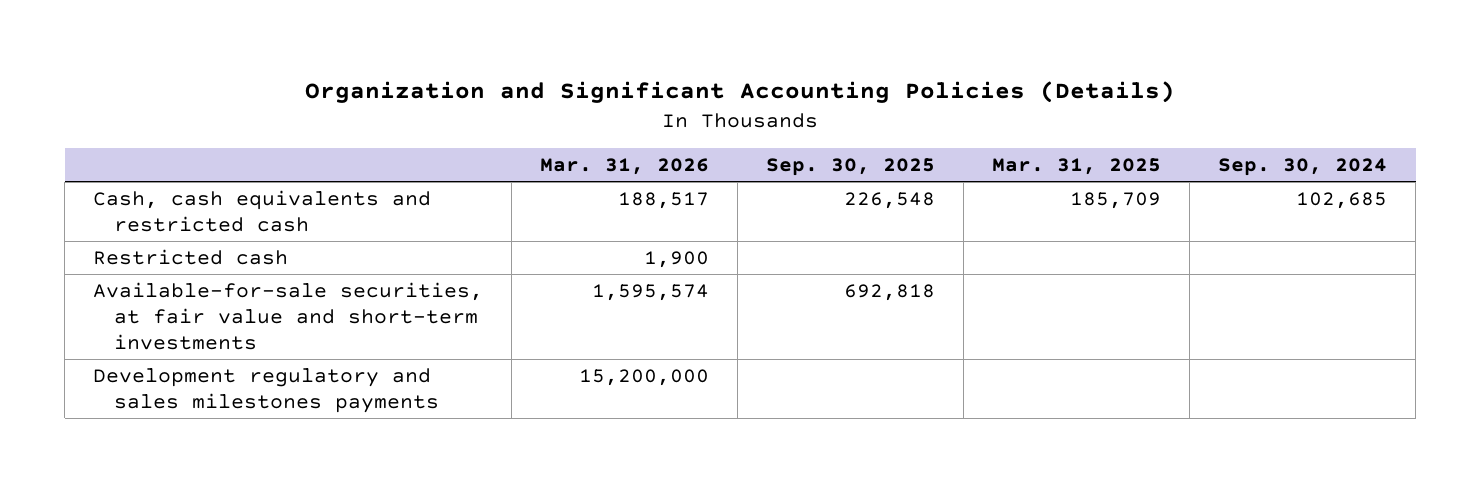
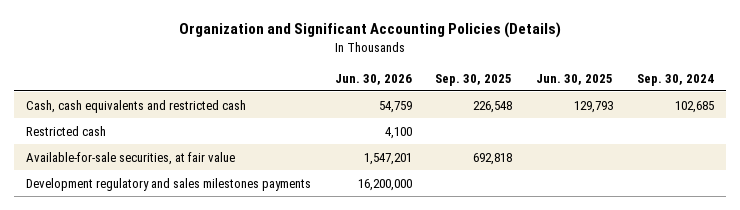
- | Mar. 31, 2026 | Sep. 30, 2025 | Mar. 31, 2025 | Sep. 30, 2024
+ | Jun. 30, 2026 | Sep. 30, 2025 | Jun. 30, 2025 | Sep. 30, 2024
- Available-for-sale securities, at fair value and short-term investments | 1,595,574 | 692,818 | |
+ Available-for-sale securities, at fair value | 1,547,201 | 692,818 | |

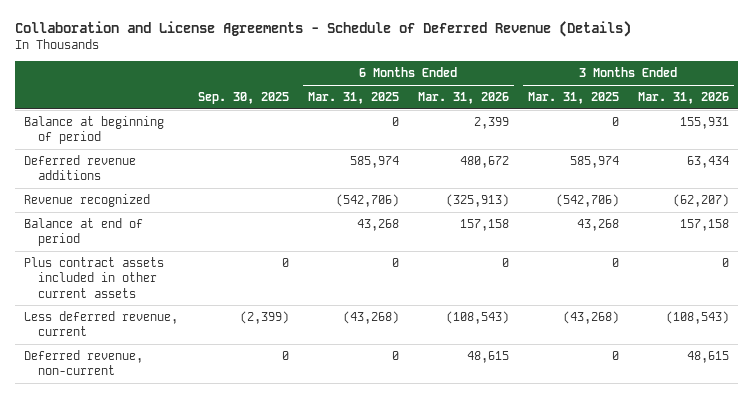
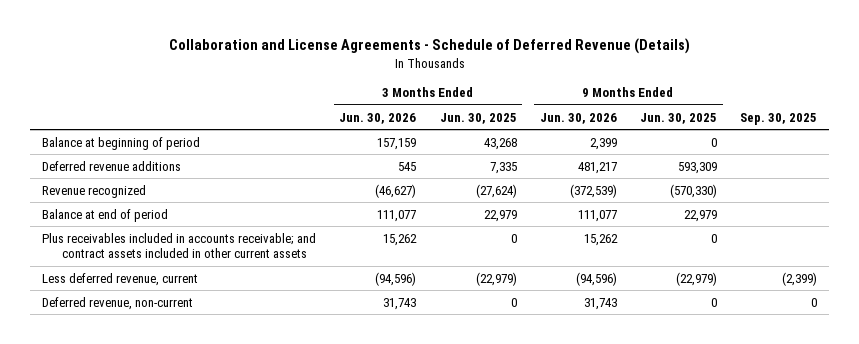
- | Sep. 30, 2025 | 6 Months Ended Mar. 31, 2025 | 6 Months Ended Mar. 31, 2026 | 3 Months Ended Mar. 31, 2025 | 3 Months Ended Mar. 31, 2026
+ | 3 Months Ended Jun. 30, 2026 | 3 Months Ended Jun. 30, 2025 | 9 Months Ended Jun. 30, 2026 | 9 Months Ended Jun. 30, 2025 | Sep. 30, 2025
- Plus contract assets included in other current assets | 0 | 0 | 0 | 0 | 0
+ Plus receivables included in accounts receivable; and contract assets included in other current assets | 15,262 | 0 | 15,262 | 0 |

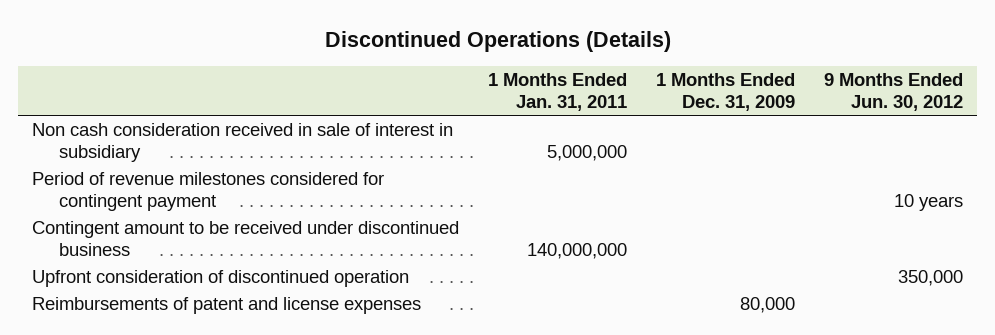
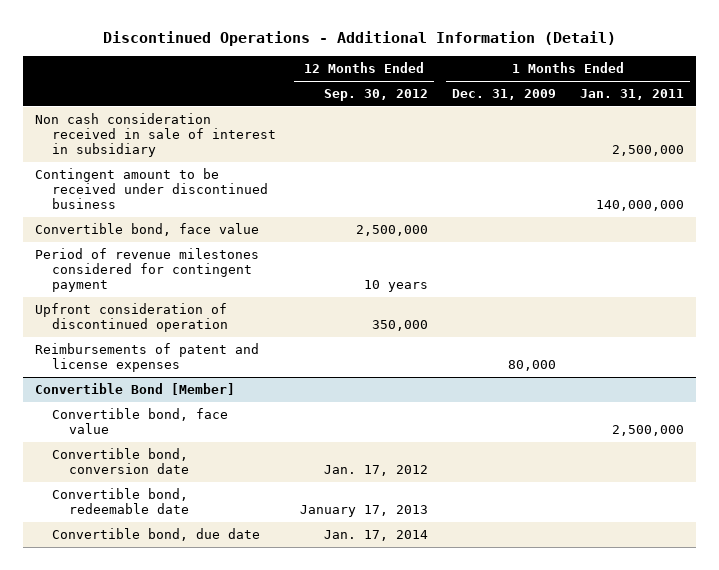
- Discontinued Operations (Details)
+ Discontinued Operations - Additional Information (Detail)
- | 1 Months Ended Jan. 31, 2011 | 1 Months Ended Dec. 31, 2009 | 9 Months Ended Jun. 30, 2012
+ | 12 Months Ended Sep. 30, 2012 | 1 Months Ended Dec. 31, 2009 | 1 Months Ended Jan. 31, 2011
- Non cash consideration received in sale of interest in subsidiary | 5,000,000 | |
+ Non cash consideration received in sale of interest in subsidiary | | | 2,500,000
+ Convertible bond, face value | 2,500,000 | |
moved down: Period of revenue milestones considered for contingent payment | 10 years | |
+ Convertible Bond [Member]
+ Convertible bond, face value | | | 2,500,000
+ Convertible bond, conversion date | Jan. 17, 2012 | |
+ Convertible bond, redeemable date | January 17, 2013 | |
+ Convertible bond, due date | Jan. 17, 2014 | |

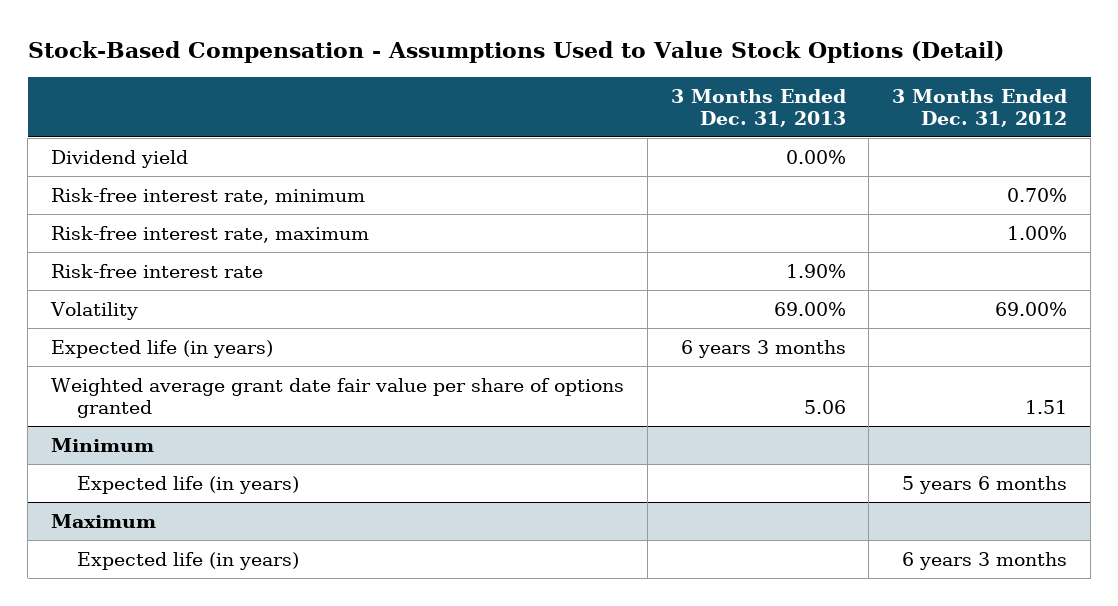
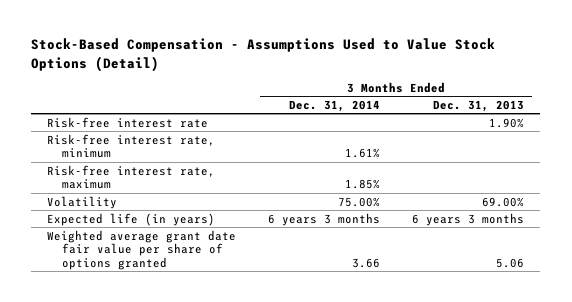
- | 3 Months Ended Dec. 31, 2013 | 3 Months Ended Dec. 31, 2012
+ | 3 Months Ended Dec. 31, 2014 | 3 Months Ended Dec. 31, 2013
- Dividend yield | 0.00% |
moved up: Risk-free interest rate | | 1.90%
- Minimum
- Expected life (in years) | | 5 years 6 months
- Maximum
- Expected life (in years) | | 6 years 3 months

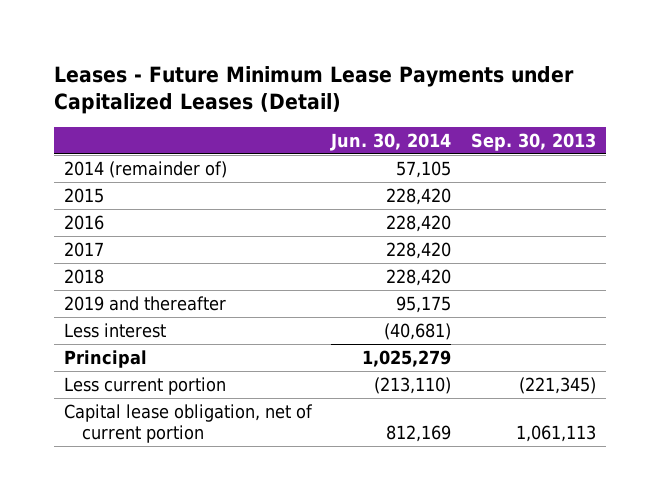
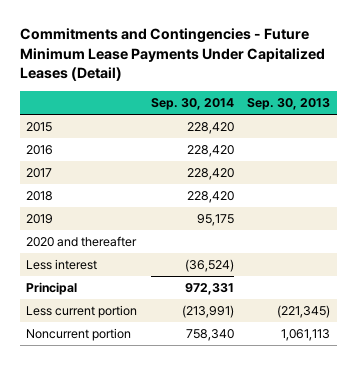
- Leases - Future Minimum Lease Payments under Capitalized Leases (Detail)
+ Commitments and Contingencies - Future Minimum Lease Payments Under Capitalized Leases (Detail)
- | Jun. 30, 2014 | Sep. 30, 2013
+ | Sep. 30, 2014 | Sep. 30, 2013
- 2014 (remainder of) | 57,105 |
- 2019 and thereafter | 95,175 |
+ 2019 | 95,175 |
+ 2020 and thereafter
- Capital lease obligation, net of current portion | 812,169 | 1,061,113
+ Noncurrent portion | 758,340 | 1,061,113

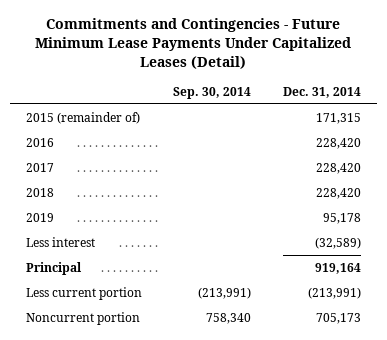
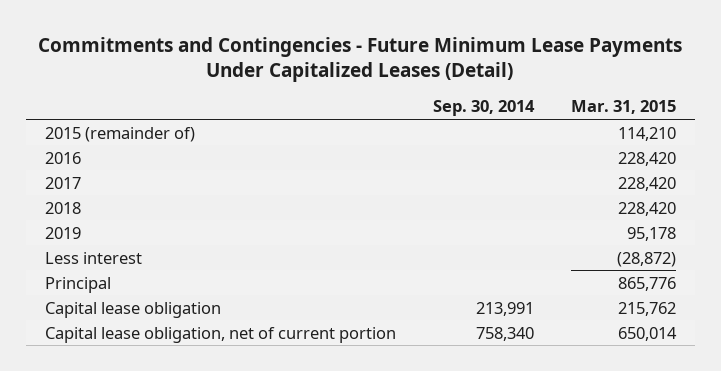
- | Sep. 30, 2014 | Dec. 31, 2014
+ | Sep. 30, 2014 | Mar. 31, 2015
- Less current portion | (213,991) | (213,991)
- Noncurrent portion | 758,340 | 705,173
+ Capital lease obligation | 213,991 | 215,762
+ Capital lease obligation, net of current portion | 758,340 | 650,014

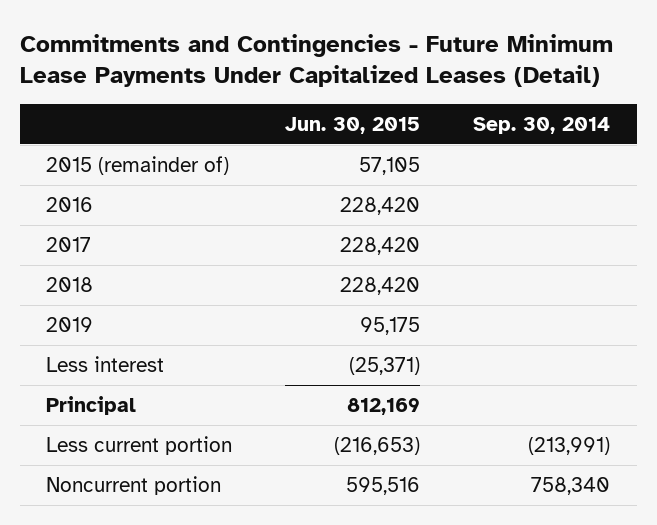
- | Sep. 30, 2014 | Mar. 31, 2015
+ | Jun. 30, 2015 | Sep. 30, 2014
- Capital lease obligation | 213,991 | 215,762
- Capital lease obligation, net of current portion | 758,340 | 650,014
+ Less current portion | (216,653) | (213,991)
+ Noncurrent portion | 595,516 | 758,340

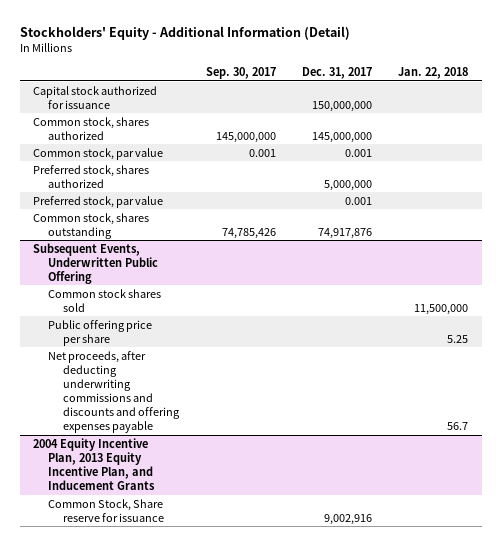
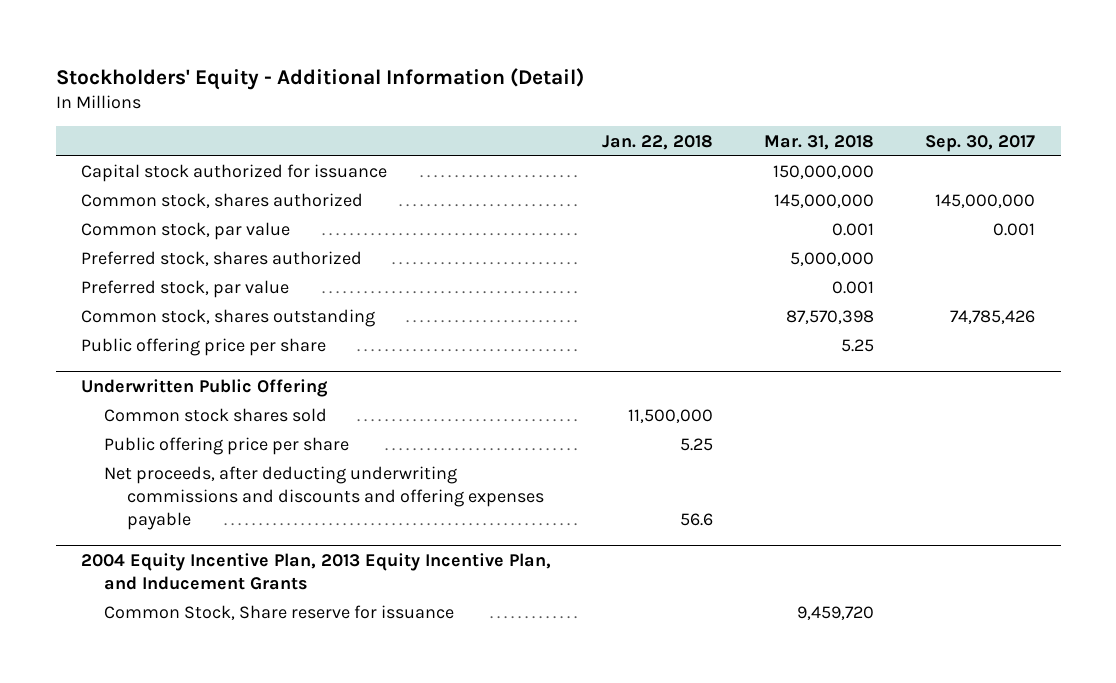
- | Sep. 30, 2017 | Dec. 31, 2017 | Jan. 22, 2018
+ | Jan. 22, 2018 | Mar. 31, 2018 | Sep. 30, 2017
- Subsequent Events, Underwritten Public Offering
+ Public offering price per share | | 5.25 |
+ Underwritten Public Offering
- Net proceeds, after deducting underwriting commissions and discounts and offering expenses payable | | | 56.7
+ Net proceeds, after deducting underwriting commissions and discounts and offering expenses payable | 56.6 | |

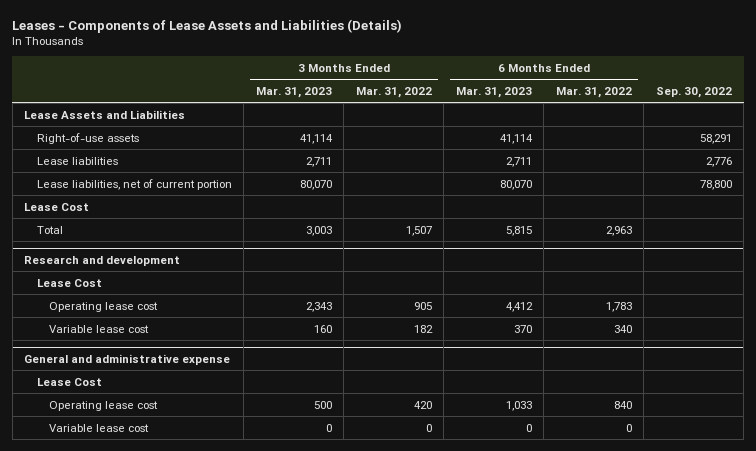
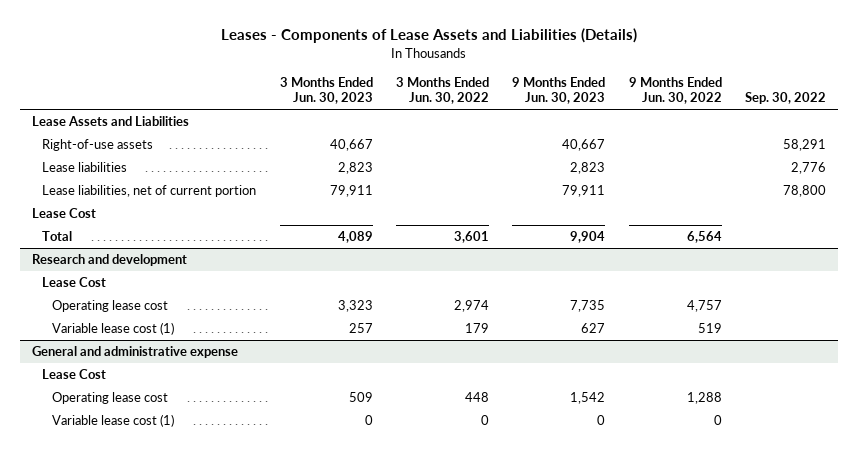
- | 3 Months Ended Mar. 31, 2023 | 3 Months Ended Mar. 31, 2022 | 6 Months Ended Mar. 31, 2023 | 6 Months Ended Mar. 31, 2022 | Sep. 30, 2022
+ | 3 Months Ended Jun. 30, 2023 | 3 Months Ended Jun. 30, 2022 | 9 Months Ended Jun. 30, 2023 | 9 Months Ended Jun. 30, 2022 | Sep. 30, 2022
@ Research and development
- Variable lease cost | 160 | 182 | 370 | 340 |
+ Variable lease cost (1) | 257 | 179 | 627 | 519 |
@ General and administrative expense
- Variable lease cost | 0 | 0 | 0 | 0 |
+ Variable lease cost (1) | 0 | 0 | 0 | 0 |

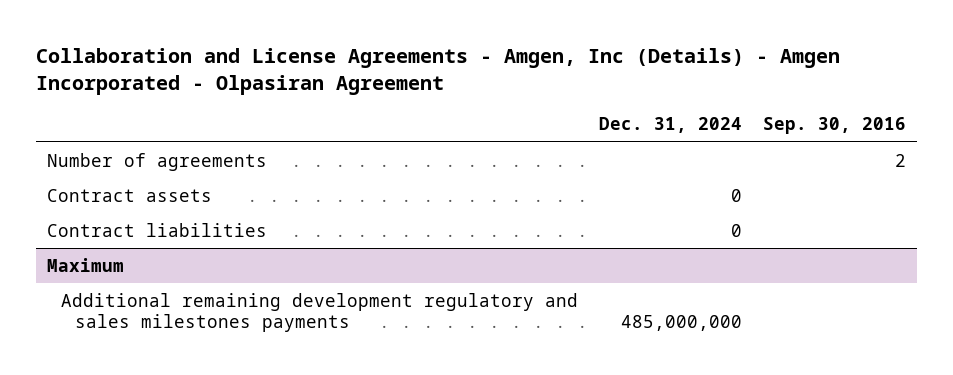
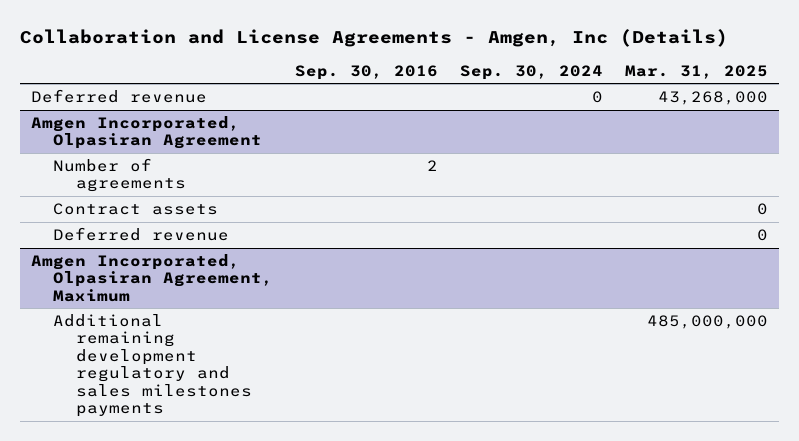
- Collaboration and License Agreements - Amgen, Inc (Details) - Amgen Incorporated - Olpasiran Agreement
+ Collaboration and License Agreements - Amgen, Inc (Details)
- | Dec. 31, 2024 | Sep. 30, 2016
+ | Sep. 30, 2016 | Sep. 30, 2024 | Mar. 31, 2025
- Number of agreements | | 2
- Contract assets | 0 |
- Contract liabilities | 0 |
- Maximum
+ Deferred revenue | | 0 | 43,268,000
+ Amgen Incorporated, Olpasiran Agreement
+ Number of agreements | 2 | |
+ Contract assets | | | 0
+ Deferred revenue | | | 0
+ Amgen Incorporated, Olpasiran Agreement, Maximum

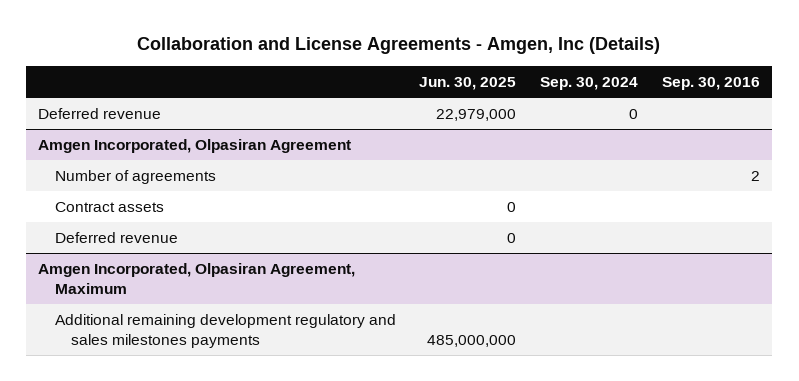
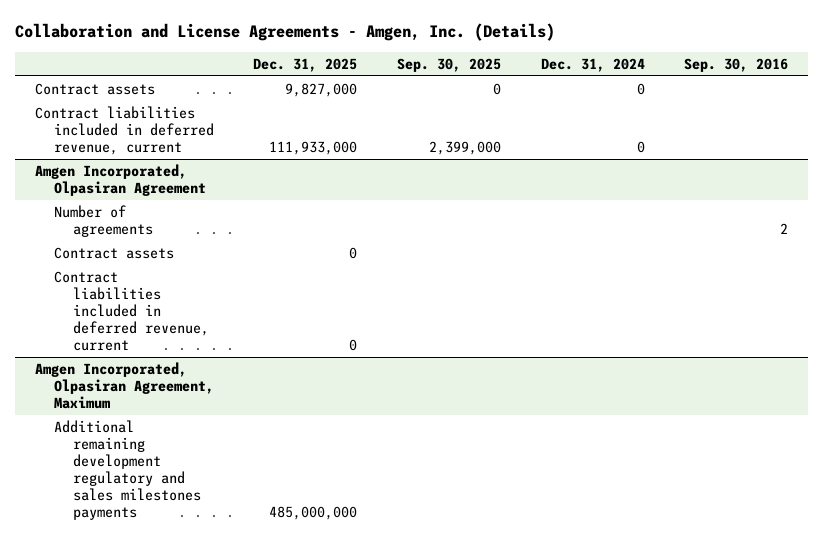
- Collaboration and License Agreements - Amgen, Inc (Details)
+ Collaboration and License Agreements - Amgen, Inc. (Details)
- | Jun. 30, 2025 | Sep. 30, 2024 | Sep. 30, 2016
+ | Dec. 31, 2025 | Sep. 30, 2025 | Dec. 31, 2024 | Sep. 30, 2016
- Deferred revenue | 22,979,000 | 0 |
+ Contract assets | 9,827,000 | 0 | 0 |
+ Contract liabilities included in deferred revenue, current | 111,933,000 | 2,399,000 | 0 |
@ Amgen Incorporated, Olpasiran Agreement
- Deferred revenue | 0 | |
+ Contract liabilities included in deferred revenue, current | 0 | | |

